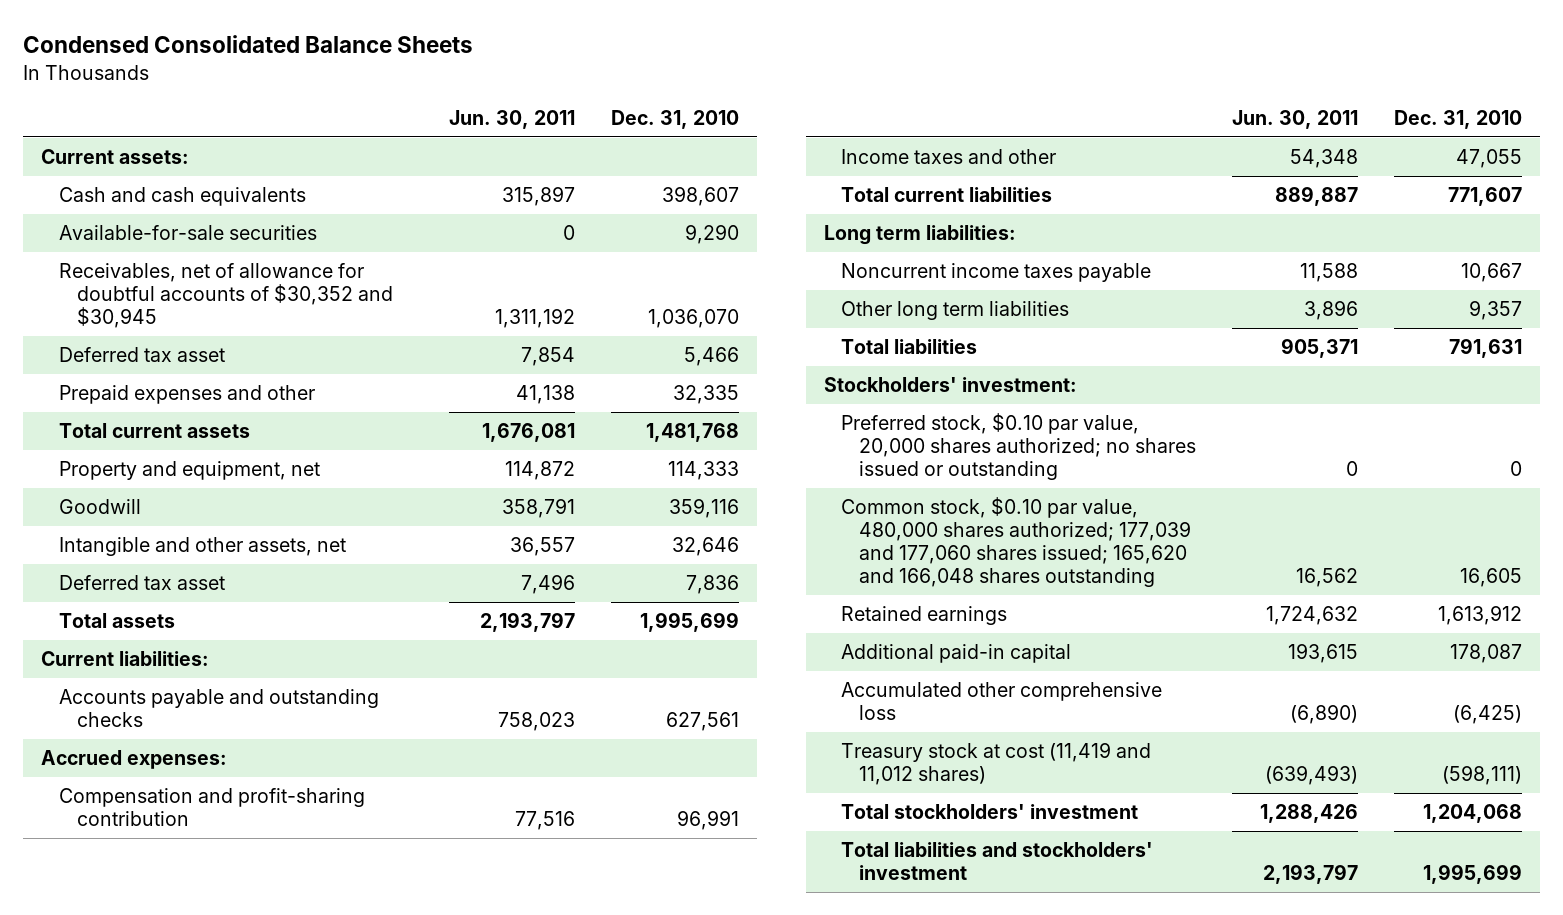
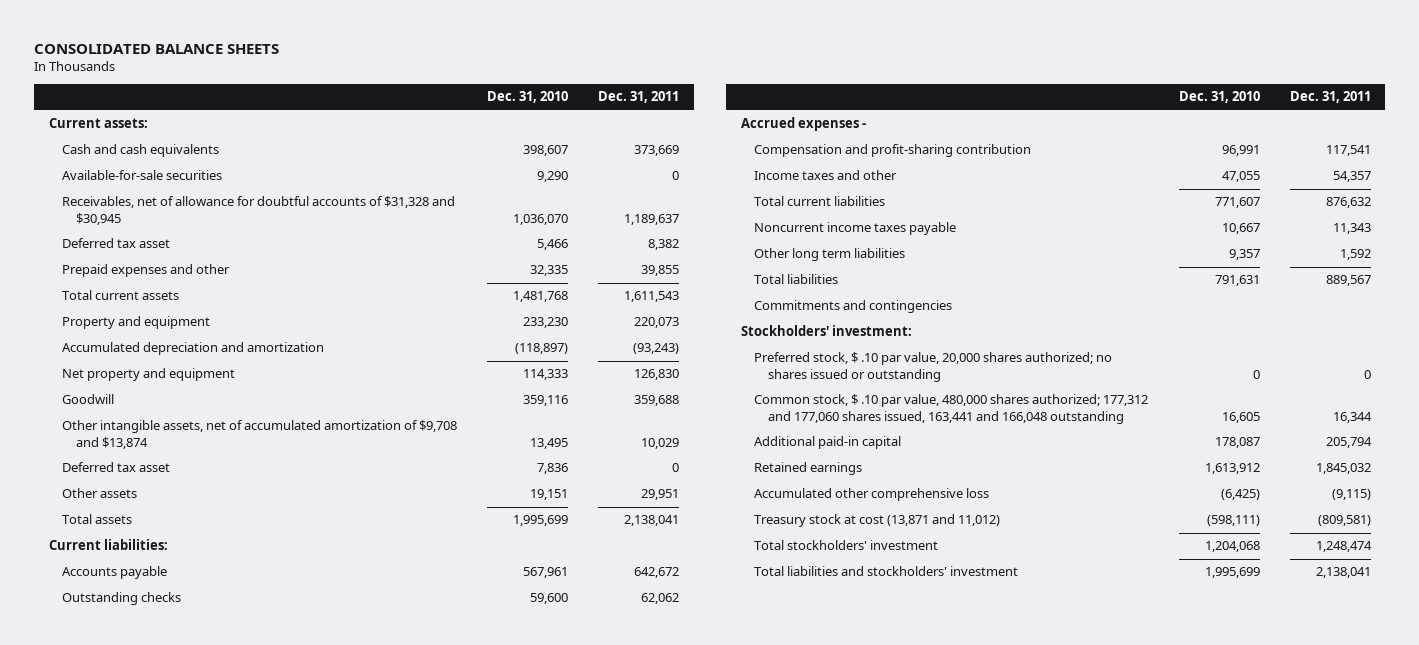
- Condensed Consolidated Balance Sheets
+ CONSOLIDATED BALANCE SHEETS
- | Jun. 30, 2011 | Dec. 31, 2010
+ | Dec. 31, 2010 | Dec. 31, 2011
- Receivables, net of allowance for doubtful accounts of $30,352 and $30,945 | 1,311,192 | 1,036,070
+ Receivables, net of allowance for doubtful accounts of $31,328 and $30,945 | 1,036,070 | 1,189,637
- Property and equipment, net | 114,872 | 114,333
+ Property and equipment | 233,230 | 220,073
+ Accumulated depreciation and amortization | (118,897) | (93,243)
+ Net property and equipment | 114,333 | 126,830
- Intangible and other assets, net | 36,557 | 32,646
+ Other intangible assets, net of accumulated amortization of $9,708 and $13,874 | 13,495 | 10,029
+ Other assets | 19,151 | 29,951
- Accounts payable and outstanding checks | 758,023 | 627,561
- Accrued expenses:
+ Accounts payable | 567,961 | 642,672
+ Outstanding checks | 59,600 | 62,062
+ Accrued expenses -
- Long term liabilities:
+ Commitments and contingencies
- Preferred stock, $0.10 par value, 20,000 shares authorized; no shares issued or outstanding | 0 | 0
- Common stock, $0.10 par value, 480,000 shares authorized; 177,039 and 177,060 shares issued; 165,620 and 166,048 shares outstanding | 16,562 | 16,605
+ Preferred stock, $ .10 par value, 20,000 shares authorized; no shares issued or outstanding | 0 | 0
+ Common stock, $ .10 par value, 480,000 shares authorized; 177,312 and 177,060 shares issued, 163,441 and 166,048 outstanding | 16,605 | 16,344
moved down: Retained earnings | 1,613,912 | 1,845,032
- Treasury stock at cost (11,419 and 11,012 shares) | (639,493) | (598,111)
+ Treasury stock at cost (13,871 and 11,012) | (598,111) | (809,581)

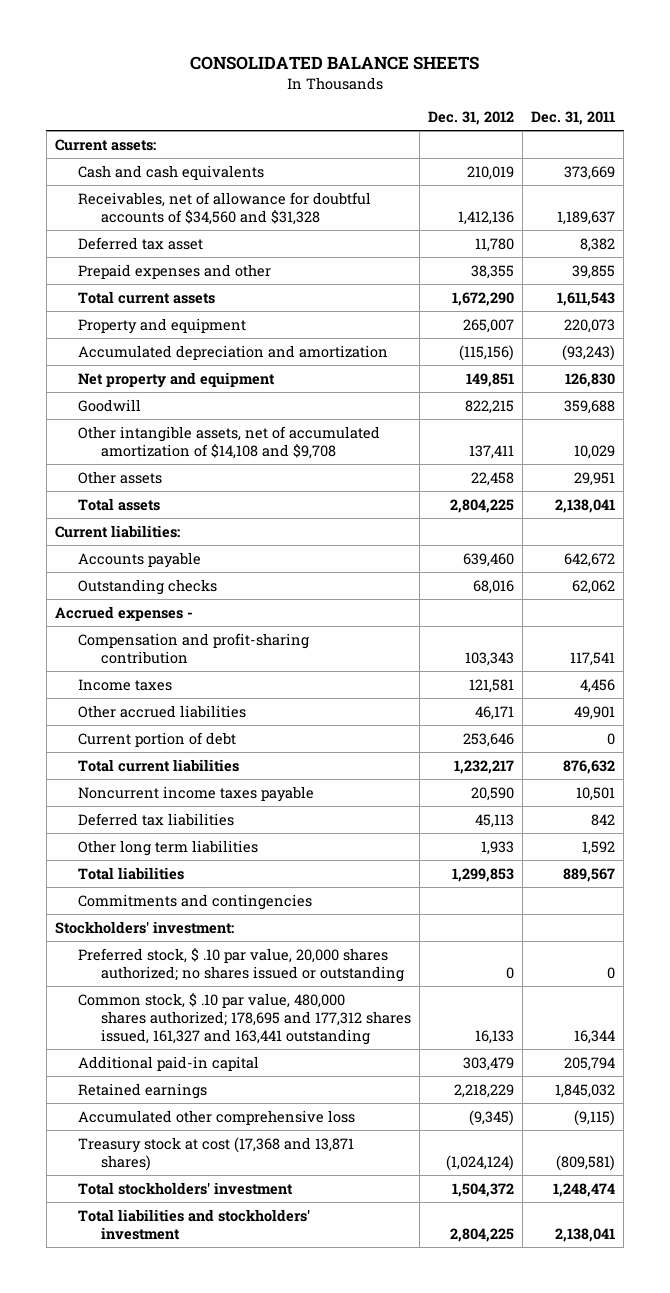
- | Dec. 31, 2010 | Dec. 31, 2011
+ | Dec. 31, 2012 | Dec. 31, 2011
- Available-for-sale securities | 9,290 | 0
- Receivables, net of allowance for doubtful accounts of $31,328 and $30,945 | 1,036,070 | 1,189,637
+ Receivables, net of allowance for doubtful accounts of $34,560 and $31,328 | 1,412,136 | 1,189,637
- Other intangible assets, net of accumulated amortization of $9,708 and $13,874 | 13,495 | 10,029
- Deferred tax asset | 7,836 | 0
+ Other intangible assets, net of accumulated amortization of $14,108 and $9,708 | 137,411 | 10,029
- Income taxes and other | 47,055 | 54,357
+ Income taxes | 121,581 | 4,456
+ Other accrued liabilities | 46,171 | 49,901
+ Current portion of debt | 253,646 | 0
- Noncurrent income taxes payable | 10,667 | 11,343
+ Noncurrent income taxes payable | 20,590 | 10,501
+ Deferred tax liabilities | 45,113 | 842
- Common stock, $ .10 par value, 480,000 shares authorized; 177,312 and 177,060 shares issued, 163,441 and 166,048 outstanding | 16,605 | 16,344
+ Common stock, $ .10 par value, 480,000 shares authorized; 178,695 and 177,312 shares issued, 161,327 and 163,441 outstanding | 16,133 | 16,344
- Treasury stock at cost (13,871 and 11,012) | (598,111) | (809,581)
+ Treasury stock at cost (17,368 and 13,871 shares) | (1,024,124) | (809,581)

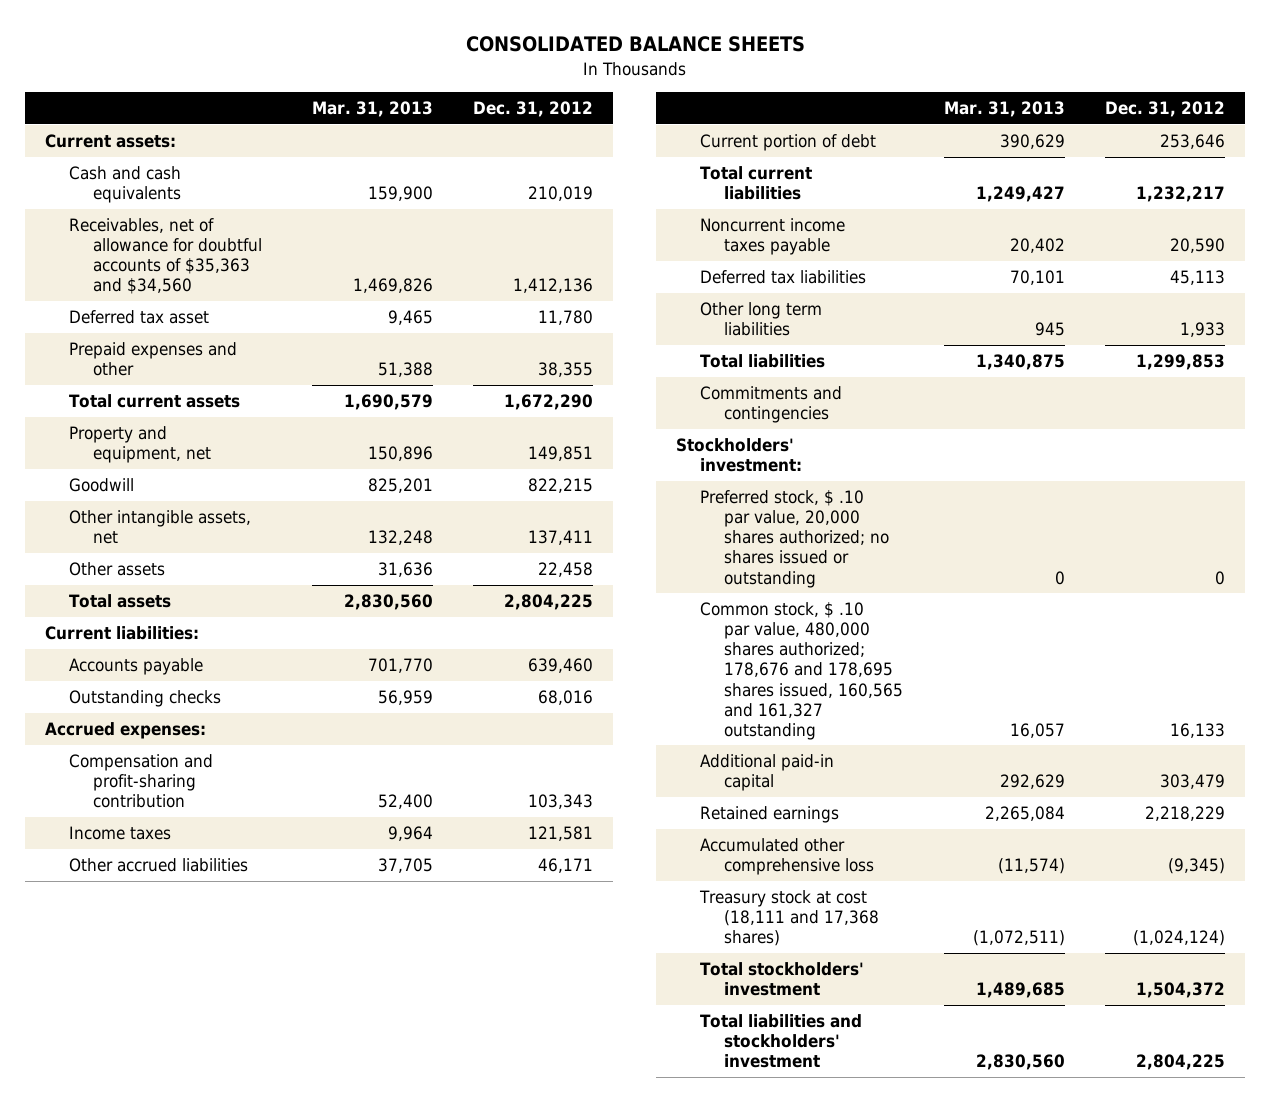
- | Dec. 31, 2012 | Dec. 31, 2011
+ | Mar. 31, 2013 | Dec. 31, 2012
- Receivables, net of allowance for doubtful accounts of $34,560 and $31,328 | 1,412,136 | 1,189,637
+ Receivables, net of allowance for doubtful accounts of $35,363 and $34,560 | 1,469,826 | 1,412,136
- Property and equipment | 265,007 | 220,073
- Accumulated depreciation and amortization | (115,156) | (93,243)
- Net property and equipment | 149,851 | 126,830
+ Property and equipment, net | 150,896 | 149,851
- Other intangible assets, net of accumulated amortization of $14,108 and $9,708 | 137,411 | 10,029
+ Other intangible assets, net | 132,248 | 137,411
- Accrued expenses -
+ Accrued expenses:
- Common stock, $ .10 par value, 480,000 shares authorized; 178,695 and 177,312 shares issued, 161,327 and 163,441 outstanding | 16,133 | 16,344
+ Common stock, $ .10 par value, 480,000 shares authorized; 178,676 and 178,695 shares issued, 160,565 and 161,327 outstanding | 16,057 | 16,133
- Treasury stock at cost (17,368 and 13,871 shares) | (1,024,124) | (809,581)
+ Treasury stock at cost (18,111 and 17,368 shares) | (1,072,511) | (1,024,124)

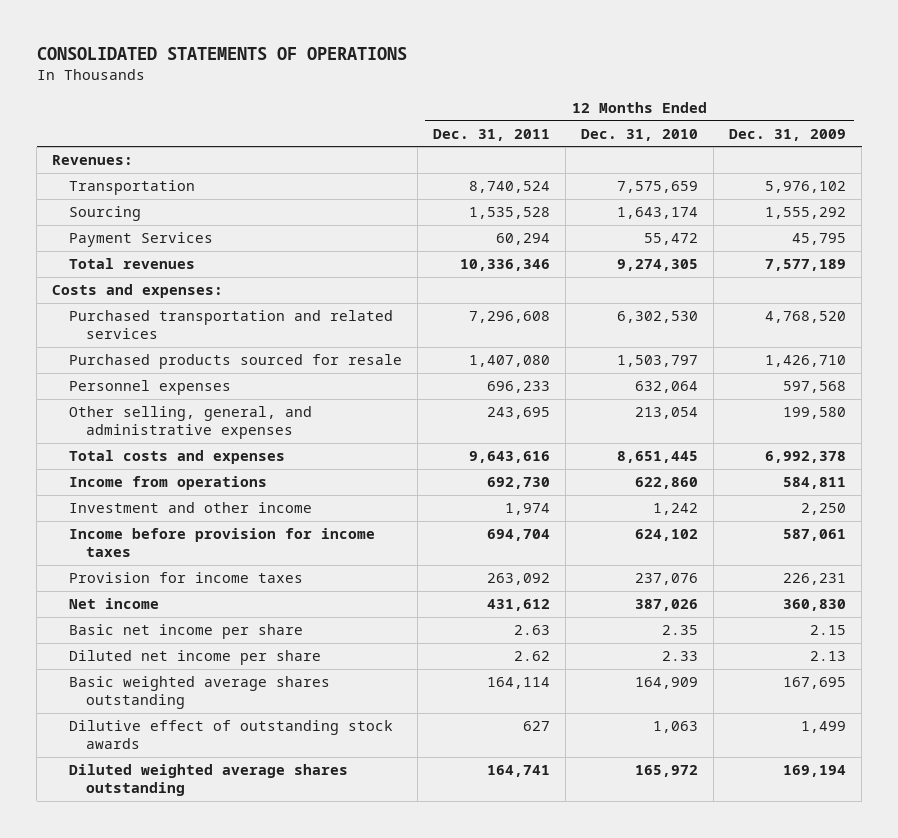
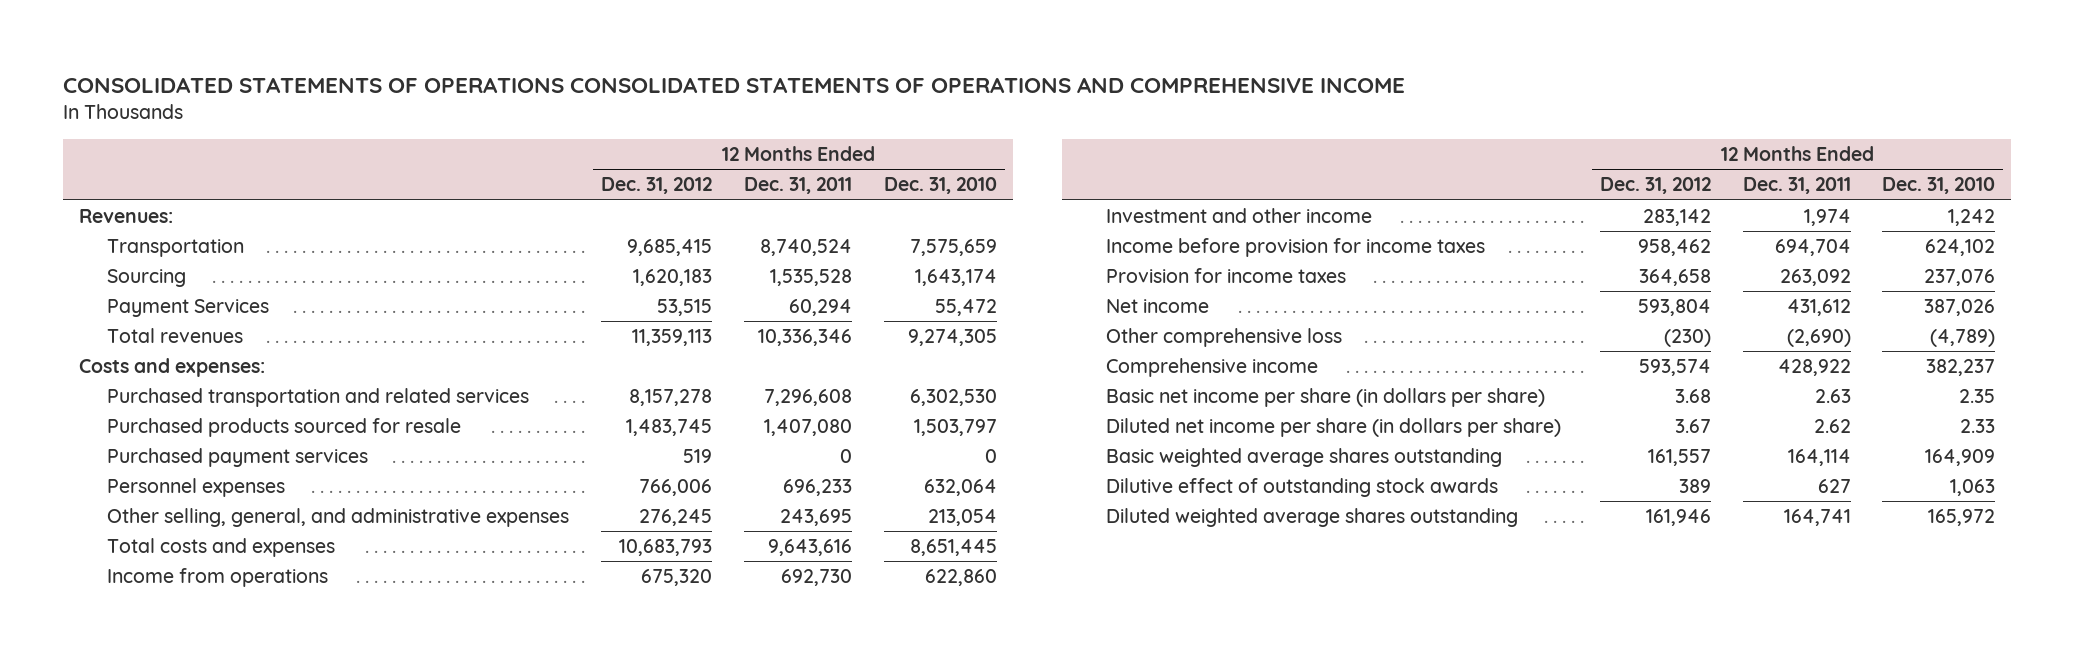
- CONSOLIDATED STATEMENTS OF OPERATIONS
+ CONSOLIDATED STATEMENTS OF OPERATIONS CONSOLIDATED STATEMENTS OF OPERATIONS AND COMPREHENSIVE INCOME
- | 12 Months Ended Dec. 31, 2011 | 12 Months Ended Dec. 31, 2010 | 12 Months Ended Dec. 31, 2009
+ | 12 Months Ended Dec. 31, 2012 | 12 Months Ended Dec. 31, 2011 | 12 Months Ended Dec. 31, 2010
+ Purchased payment services | 519 | 0 | 0
- Basic net income per share | 2.63 | 2.35 | 2.15
- Diluted net income per share | 2.62 | 2.33 | 2.13
+ Other comprehensive loss | (230) | (2,690) | (4,789)
+ Comprehensive income | 593,574 | 428,922 | 382,237
+ Basic net income per share (in dollars per share) | 3.68 | 2.63 | 2.35
+ Diluted net income per share (in dollars per share) | 3.67 | 2.62 | 2.33

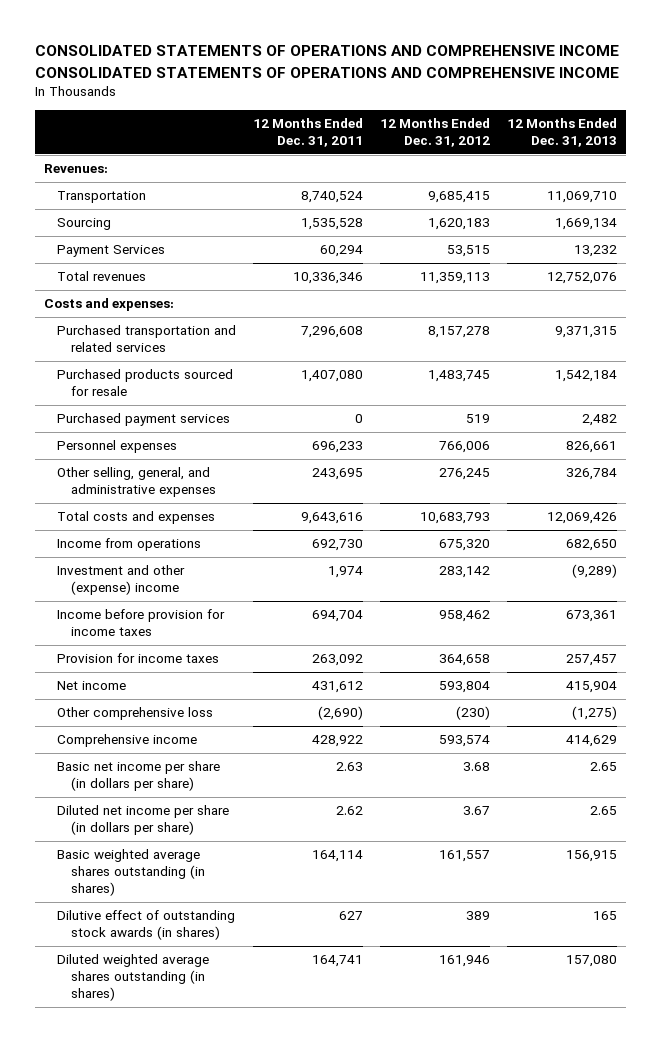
- CONSOLIDATED STATEMENTS OF OPERATIONS CONSOLIDATED STATEMENTS OF OPERATIONS AND COMPREHENSIVE INCOME
+ CONSOLIDATED STATEMENTS OF OPERATIONS AND COMPREHENSIVE INCOME CONSOLIDATED STATEMENTS OF OPERATIONS AND COMPREHENSIVE INCOME
- | 12 Months Ended Dec. 31, 2012 | 12 Months Ended Dec. 31, 2011 | 12 Months Ended Dec. 31, 2010
+ | 12 Months Ended Dec. 31, 2011 | 12 Months Ended Dec. 31, 2012 | 12 Months Ended Dec. 31, 2013
- Investment and other income | 283,142 | 1,974 | 1,242
+ Investment and other (expense) income | 1,974 | 283,142 | (9,289)
- Basic weighted average shares outstanding | 161,557 | 164,114 | 164,909
- Dilutive effect of outstanding stock awards | 389 | 627 | 1,063
- Diluted weighted average shares outstanding | 161,946 | 164,741 | 165,972
+ Basic weighted average shares outstanding (in shares) | 164,114 | 161,557 | 156,915
+ Dilutive effect of outstanding stock awards (in shares) | 627 | 389 | 165
+ Diluted weighted average shares outstanding (in shares) | 164,741 | 161,946 | 157,080

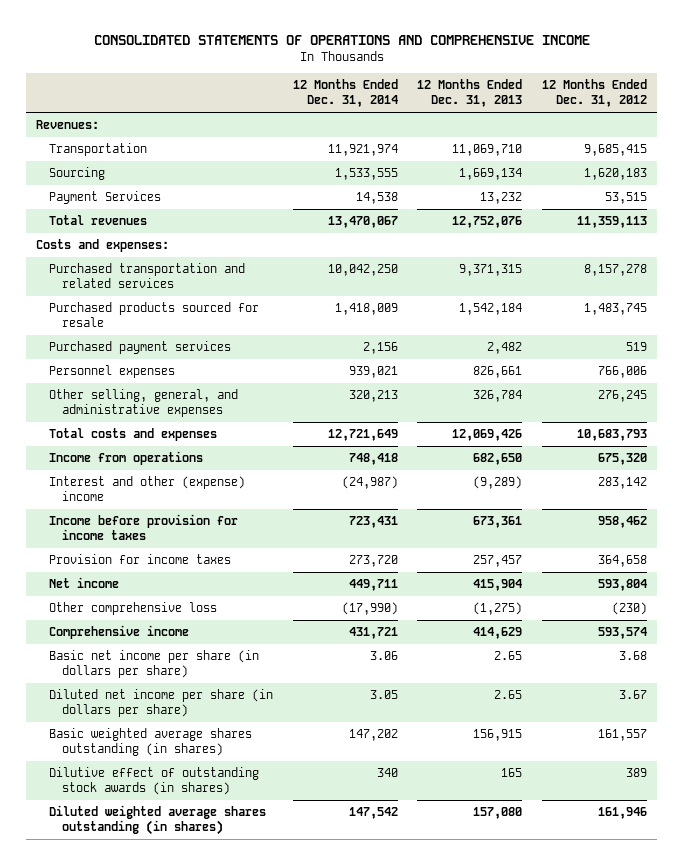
- CONSOLIDATED STATEMENTS OF OPERATIONS AND COMPREHENSIVE INCOME CONSOLIDATED STATEMENTS OF OPERATIONS AND COMPREHENSIVE INCOME
+ CONSOLIDATED STATEMENTS OF OPERATIONS AND COMPREHENSIVE INCOME
- | 12 Months Ended Dec. 31, 2011 | 12 Months Ended Dec. 31, 2012 | 12 Months Ended Dec. 31, 2013
+ | 12 Months Ended Dec. 31, 2014 | 12 Months Ended Dec. 31, 2013 | 12 Months Ended Dec. 31, 2012
- Investment and other (expense) income | 1,974 | 283,142 | (9,289)
+ Interest and other (expense) income | (24,987) | (9,289) | 283,142

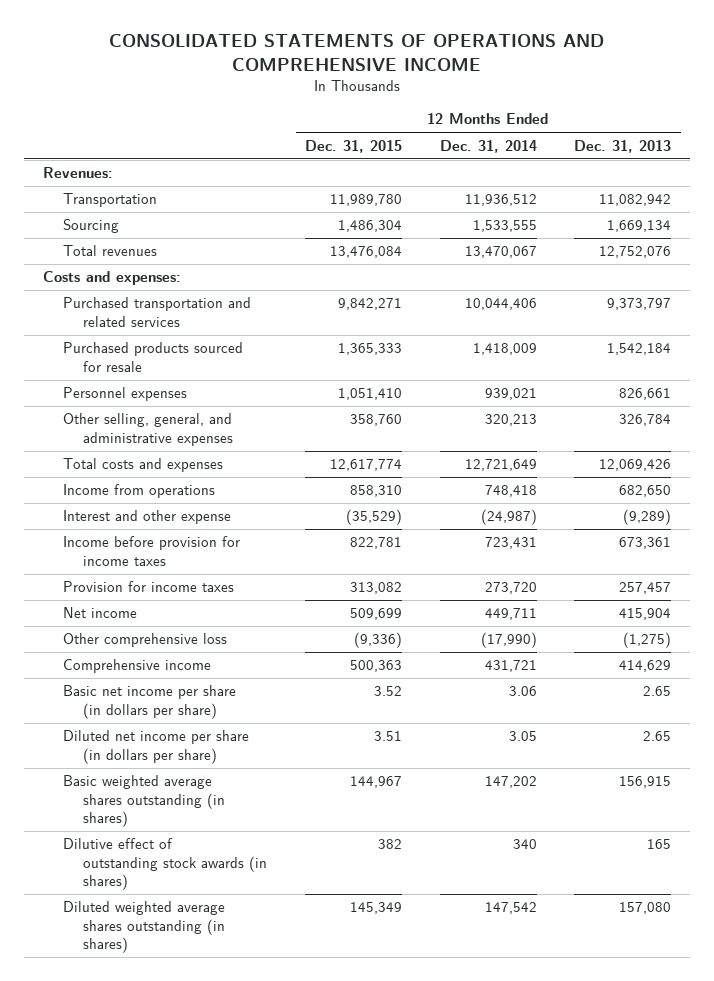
- | 12 Months Ended Dec. 31, 2014 | 12 Months Ended Dec. 31, 2013 | 12 Months Ended Dec. 31, 2012
+ | 12 Months Ended Dec. 31, 2015 | 12 Months Ended Dec. 31, 2014 | 12 Months Ended Dec. 31, 2013
- Transportation | 11,921,974 | 11,069,710 | 9,685,415
+ Transportation | 11,989,780 | 11,936,512 | 11,082,942
- Payment Services | 14,538 | 13,232 | 53,515
- Purchased transportation and related services | 10,042,250 | 9,371,315 | 8,157,278
+ Purchased transportation and related services | 9,842,271 | 10,044,406 | 9,373,797
- Purchased payment services | 2,156 | 2,482 | 519
- Interest and other (expense) income | (24,987) | (9,289) | 283,142
+ Interest and other expense | (35,529) | (24,987) | (9,289)

